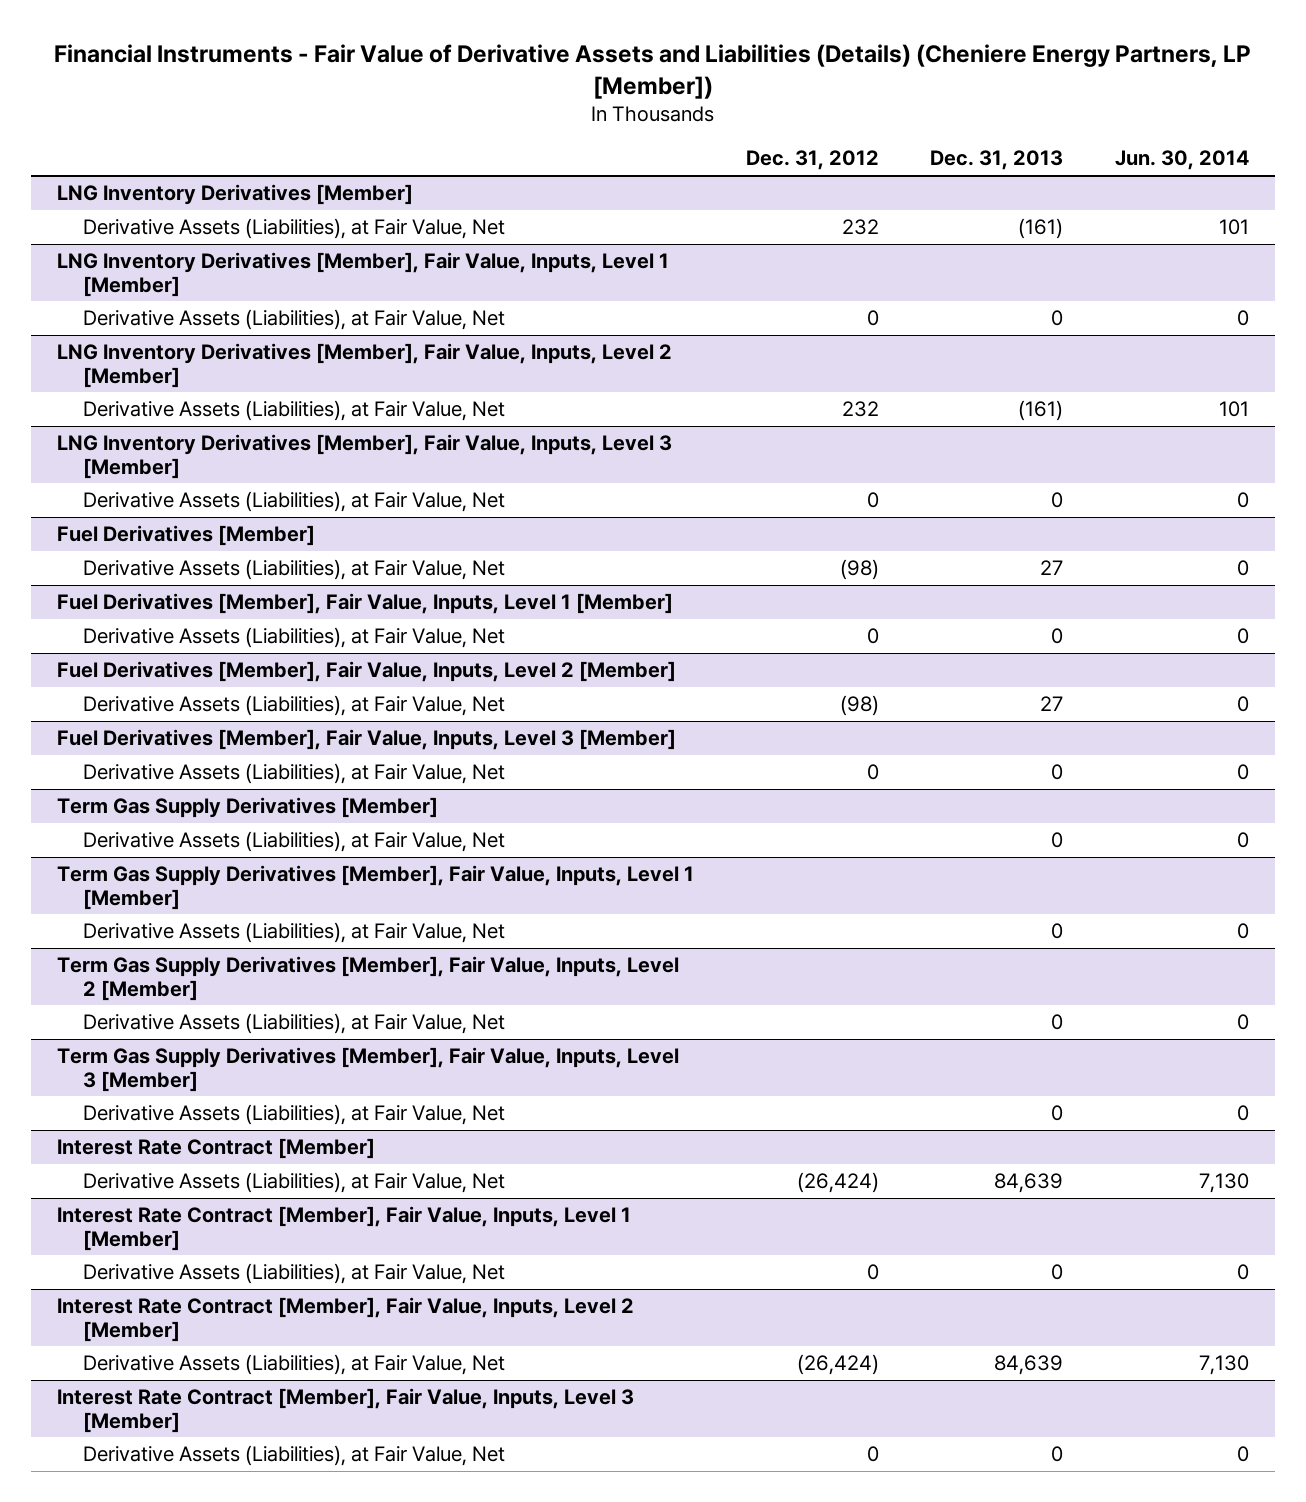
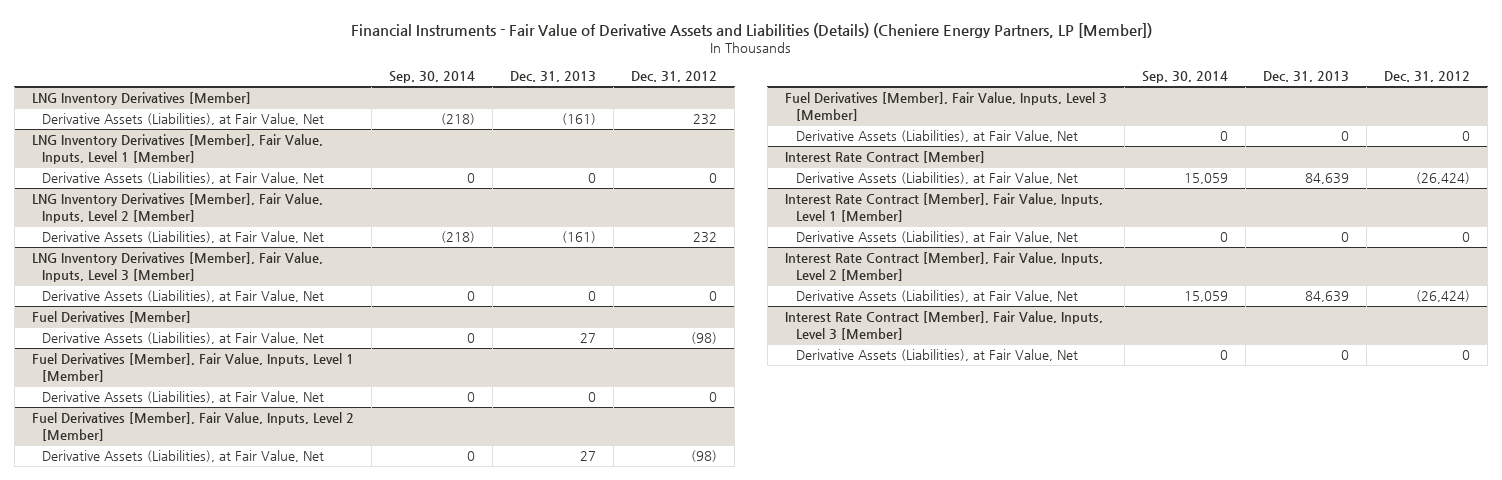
- | Dec. 31, 2012 | Dec. 31, 2013 | Jun. 30, 2014
+ | Sep. 30, 2014 | Dec. 31, 2013 | Dec. 31, 2012
- Term Gas Supply Derivatives [Member]
- Derivative Assets (Liabilities), at Fair Value, Net | | 0 | 0
- Term Gas Supply Derivatives [Member], Fair Value, Inputs, Level 1 [Member]
- Derivative Assets (Liabilities), at Fair Value, Net | | 0 | 0
- Term Gas Supply Derivatives [Member], Fair Value, Inputs, Level 2 [Member]
- Derivative Assets (Liabilities), at Fair Value, Net | | 0 | 0
- Term Gas Supply Derivatives [Member], Fair Value, Inputs, Level 3 [Member]
- Derivative Assets (Liabilities), at Fair Value, Net | | 0 | 0

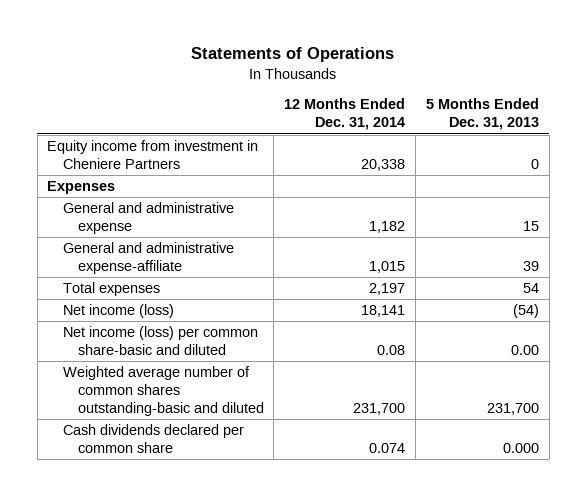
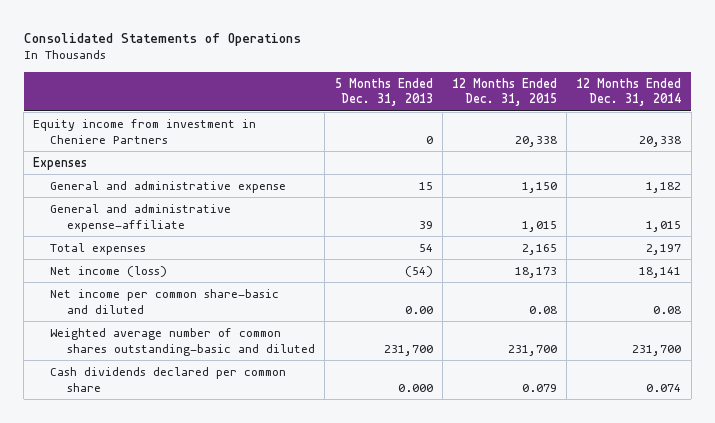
- Statements of Operations
+ Consolidated Statements of Operations
- | 12 Months Ended Dec. 31, 2014 | 5 Months Ended Dec. 31, 2013
+ | 5 Months Ended Dec. 31, 2013 | 12 Months Ended Dec. 31, 2015 | 12 Months Ended Dec. 31, 2014
- Net income (loss) per common share-basic and diluted | 0.08 | 0.00
+ Net income per common share-basic and diluted | 0.00 | 0.08 | 0.08

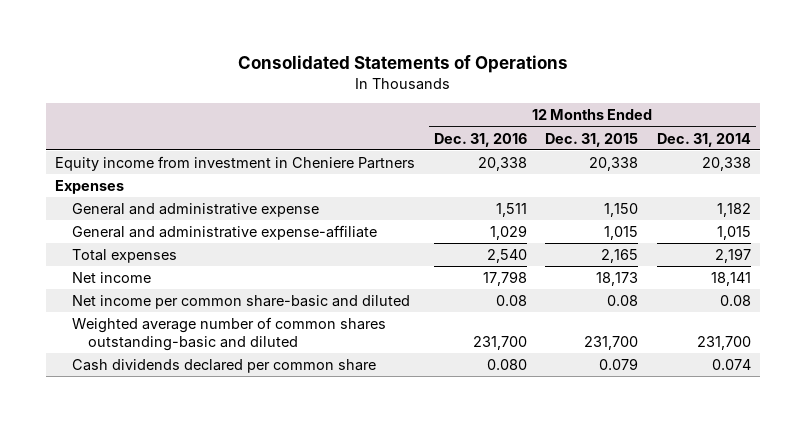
- | 5 Months Ended Dec. 31, 2013 | 12 Months Ended Dec. 31, 2015 | 12 Months Ended Dec. 31, 2014
+ | 12 Months Ended Dec. 31, 2016 | 12 Months Ended Dec. 31, 2015 | 12 Months Ended Dec. 31, 2014
- Net income (loss) | (54) | 18,173 | 18,141
+ Net income | 17,798 | 18,173 | 18,141

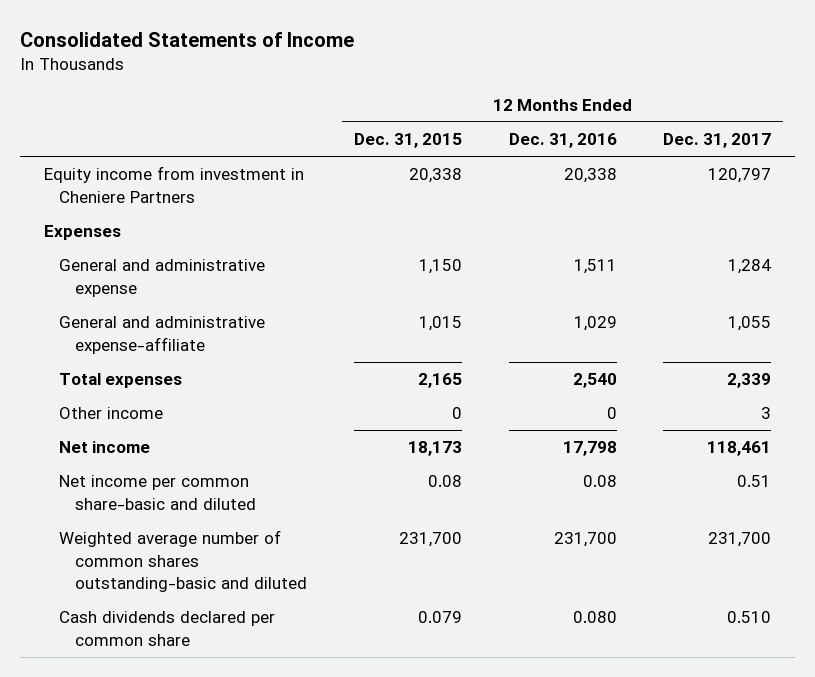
- Consolidated Statements of Operations
+ Consolidated Statements of Income
- | 12 Months Ended Dec. 31, 2016 | 12 Months Ended Dec. 31, 2015 | 12 Months Ended Dec. 31, 2014
+ | 12 Months Ended Dec. 31, 2015 | 12 Months Ended Dec. 31, 2016 | 12 Months Ended Dec. 31, 2017
+ Other income | 0 | 0 | 3

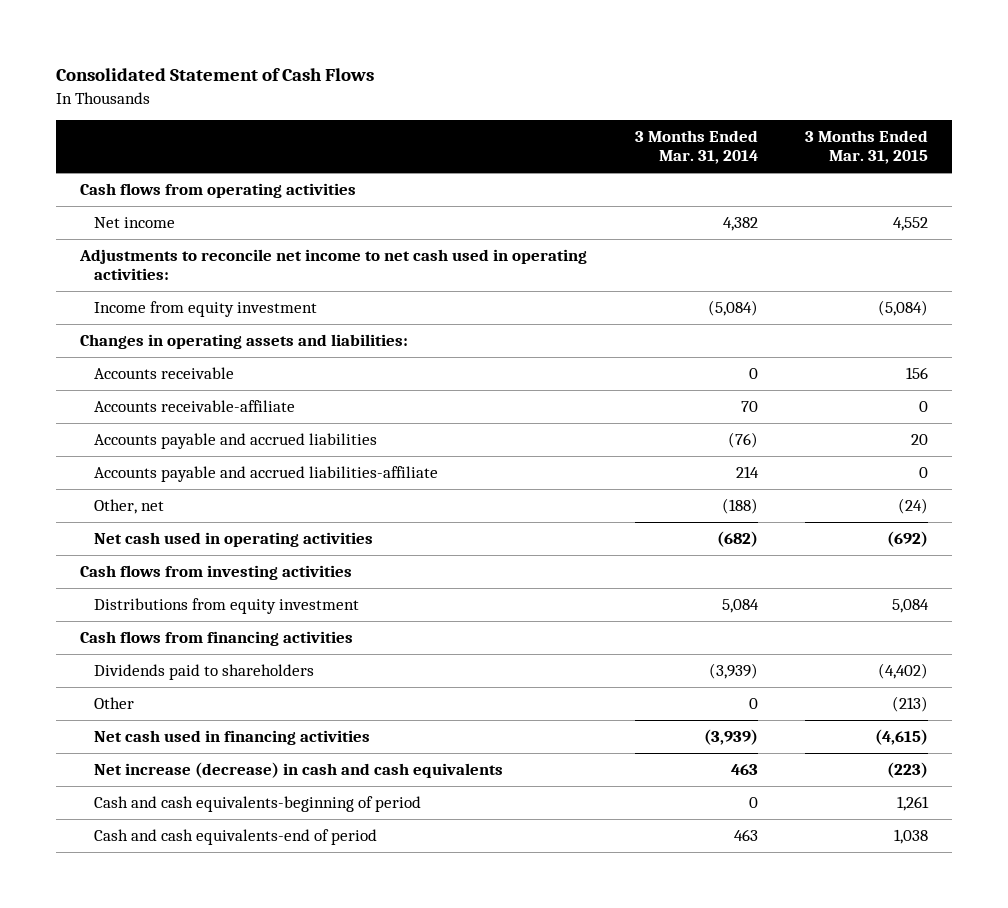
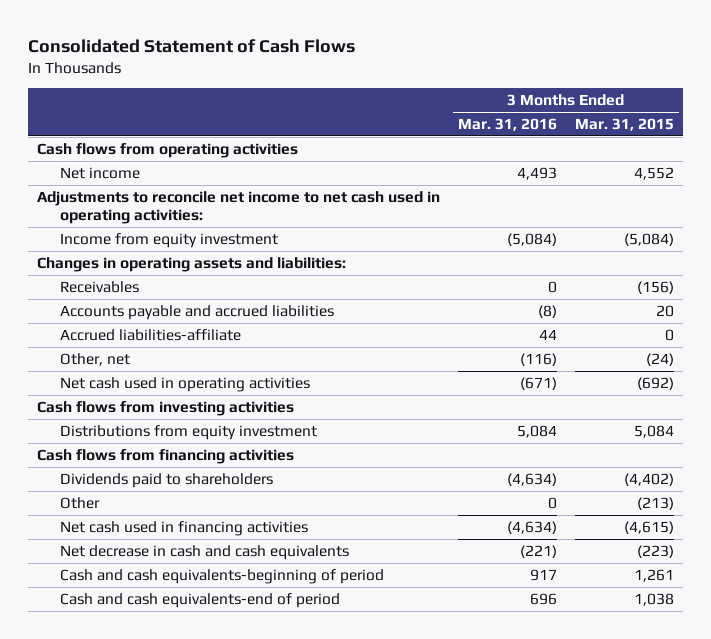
- | 3 Months Ended Mar. 31, 2014 | 3 Months Ended Mar. 31, 2015
+ | 3 Months Ended Mar. 31, 2016 | 3 Months Ended Mar. 31, 2015
- Accounts receivable | 0 | 156
- Accounts receivable-affiliate | 70 | 0
+ Receivables | 0 | (156)
- Accounts payable and accrued liabilities-affiliate | 214 | 0
+ Accrued liabilities-affiliate | 44 | 0
- Net increase (decrease) in cash and cash equivalents | 463 | (223)
+ Net decrease in cash and cash equivalents | (221) | (223)

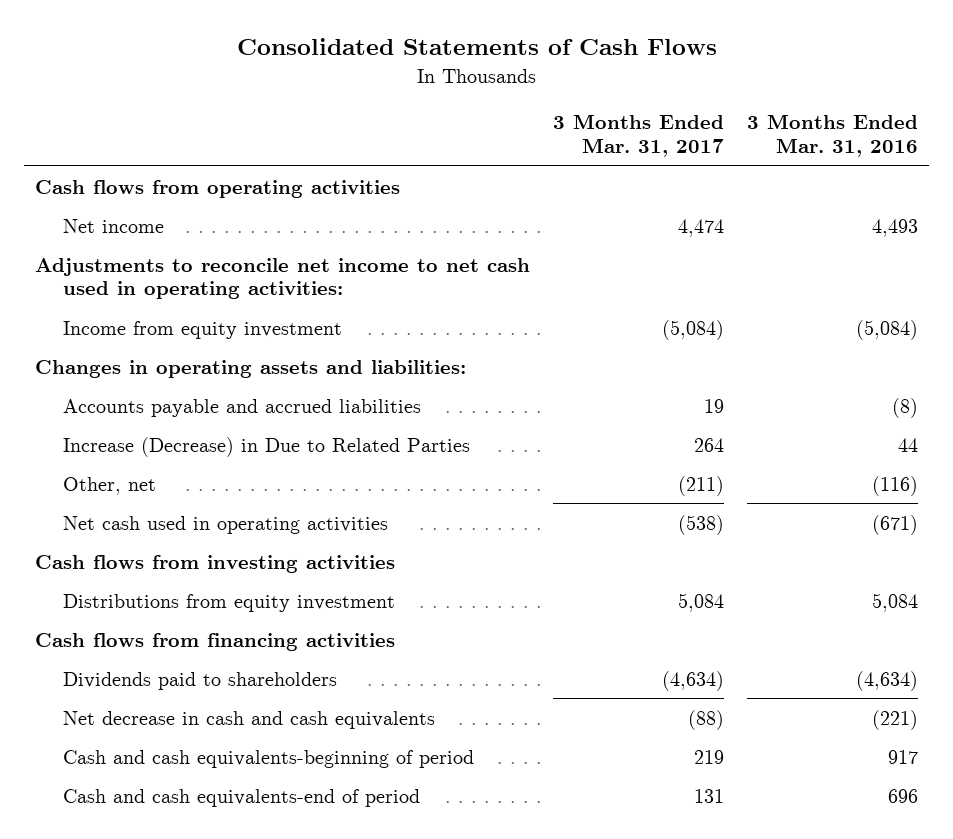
- Consolidated Statement of Cash Flows
+ Consolidated Statements of Cash Flows
- | 3 Months Ended Mar. 31, 2016 | 3 Months Ended Mar. 31, 2015
+ | 3 Months Ended Mar. 31, 2017 | 3 Months Ended Mar. 31, 2016
- Receivables | 0 | (156)
- Accrued liabilities-affiliate | 44 | 0
+ Increase (Decrease) in Due to Related Parties | 264 | 44
- Other | 0 | (213)
- Net cash used in financing activities | (4,634) | (4,615)

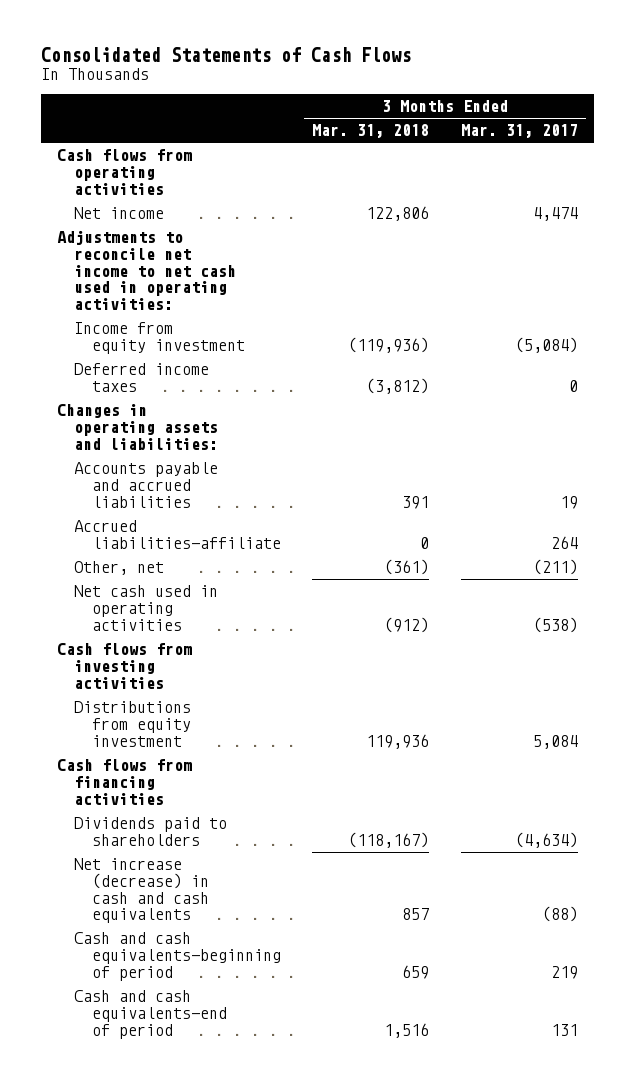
- | 3 Months Ended Mar. 31, 2017 | 3 Months Ended Mar. 31, 2016
+ | 3 Months Ended Mar. 31, 2018 | 3 Months Ended Mar. 31, 2017
+ Deferred income taxes | (3,812) | 0
- Increase (Decrease) in Due to Related Parties | 264 | 44
+ Accrued liabilities-affiliate | 0 | 264
- Net decrease in cash and cash equivalents | (88) | (221)
+ Net increase (decrease) in cash and cash equivalents | 857 | (88)

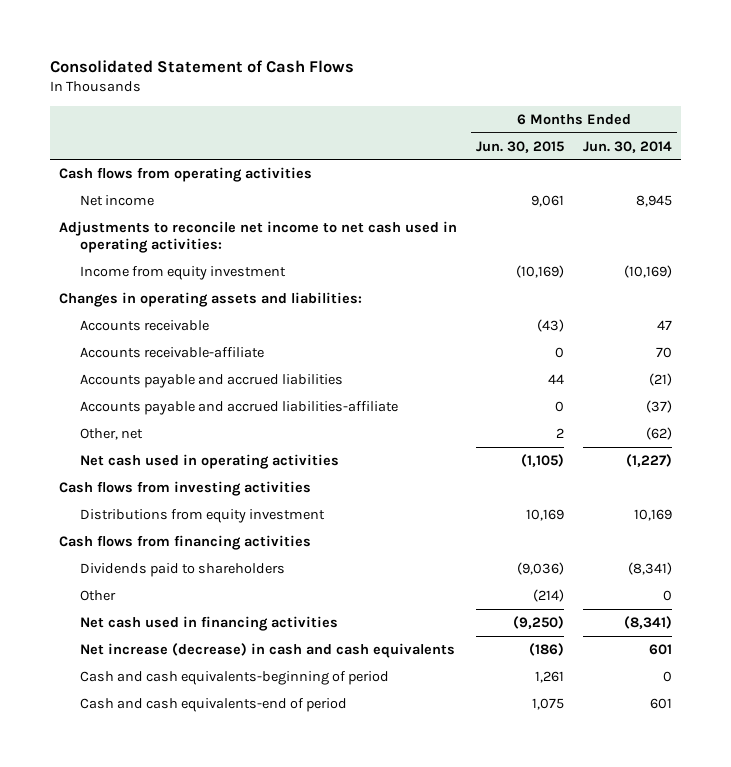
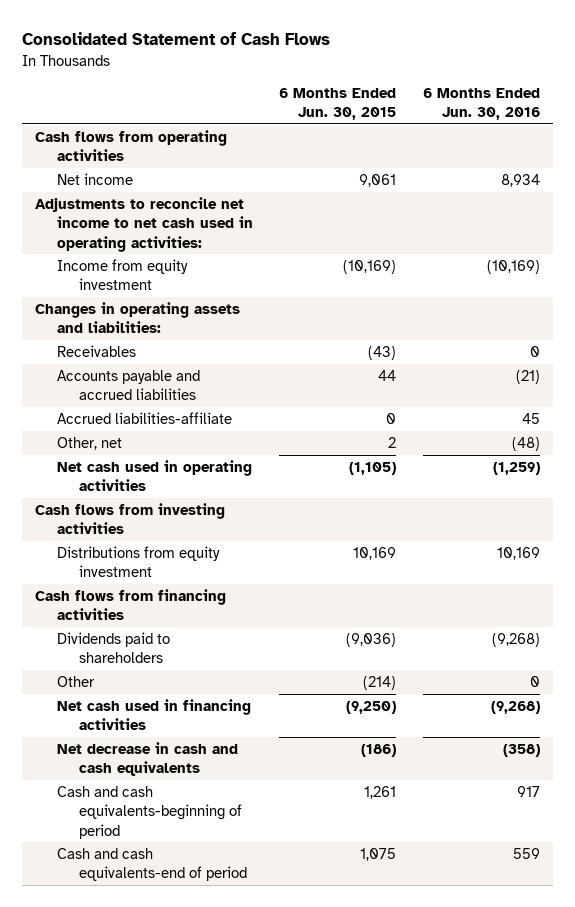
- | 6 Months Ended Jun. 30, 2015 | 6 Months Ended Jun. 30, 2014
+ | 6 Months Ended Jun. 30, 2015 | 6 Months Ended Jun. 30, 2016
- Accounts receivable | (43) | 47
- Accounts receivable-affiliate | 0 | 70
+ Receivables | (43) | 0
- Accounts payable and accrued liabilities-affiliate | 0 | (37)
+ Accrued liabilities-affiliate | 0 | 45
- Net increase (decrease) in cash and cash equivalents | (186) | 601
+ Net decrease in cash and cash equivalents | (186) | (358)

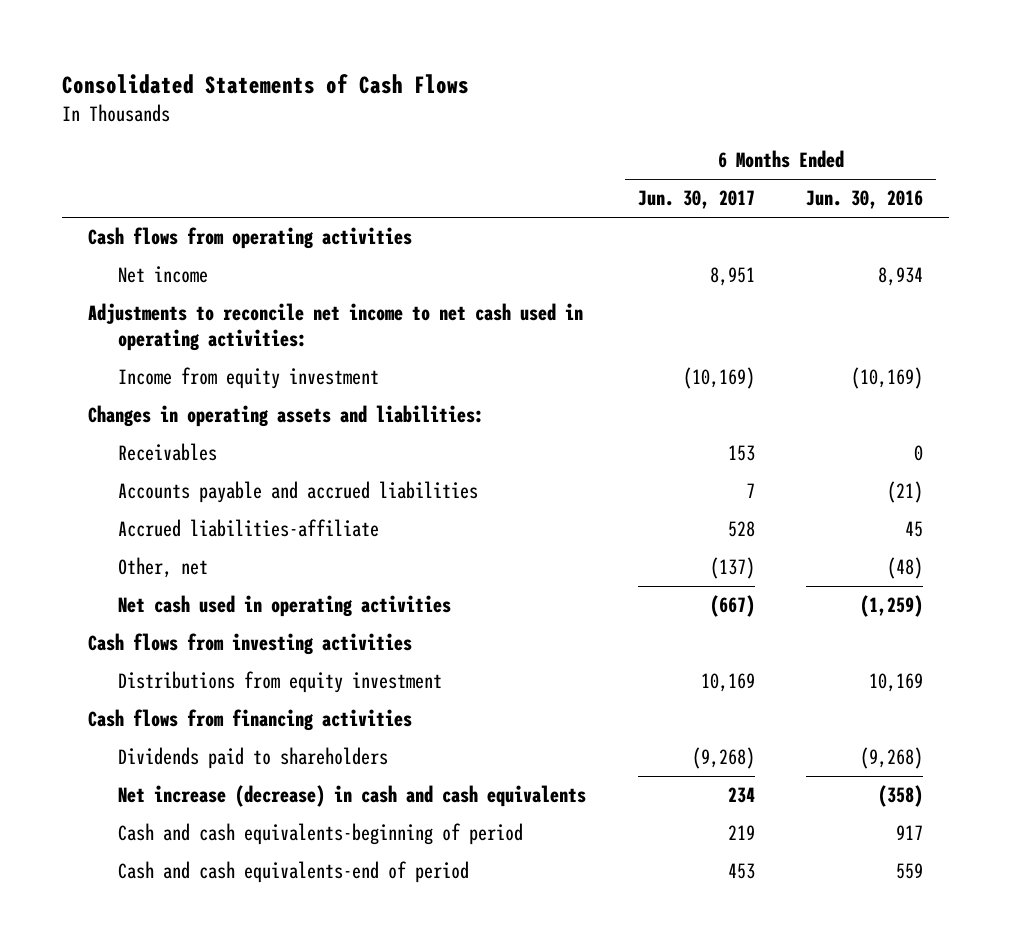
- Consolidated Statement of Cash Flows
+ Consolidated Statements of Cash Flows
- | 6 Months Ended Jun. 30, 2015 | 6 Months Ended Jun. 30, 2016
+ | 6 Months Ended Jun. 30, 2017 | 6 Months Ended Jun. 30, 2016
- Other | (214) | 0
- Net cash used in financing activities | (9,250) | (9,268)
- Net decrease in cash and cash equivalents | (186) | (358)
+ Net increase (decrease) in cash and cash equivalents | 234 | (358)

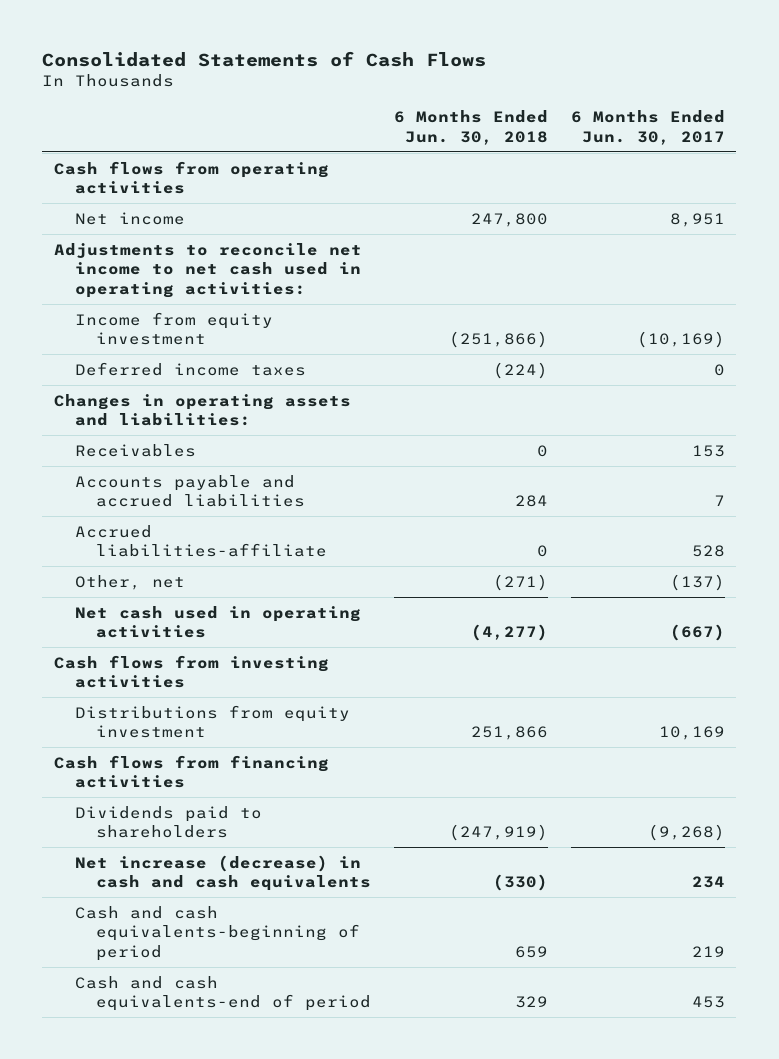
- | 6 Months Ended Jun. 30, 2017 | 6 Months Ended Jun. 30, 2016
+ | 6 Months Ended Jun. 30, 2018 | 6 Months Ended Jun. 30, 2017
+ Deferred income taxes | (224) | 0

